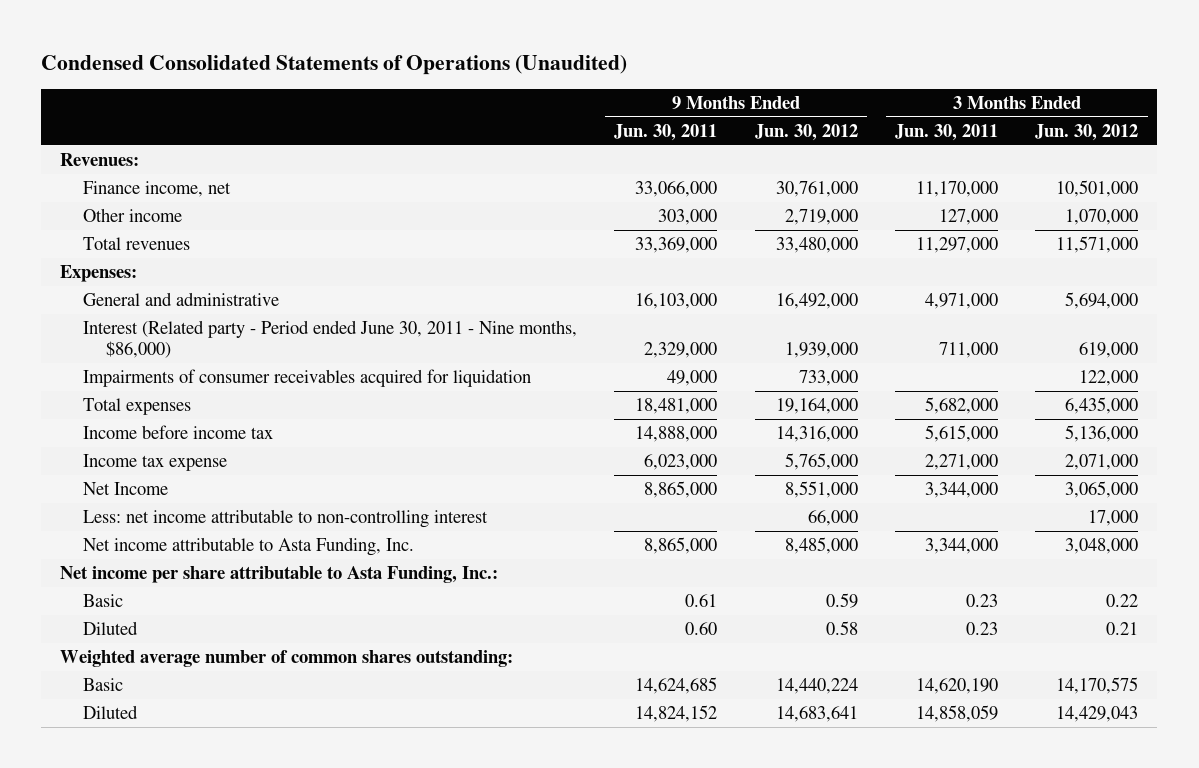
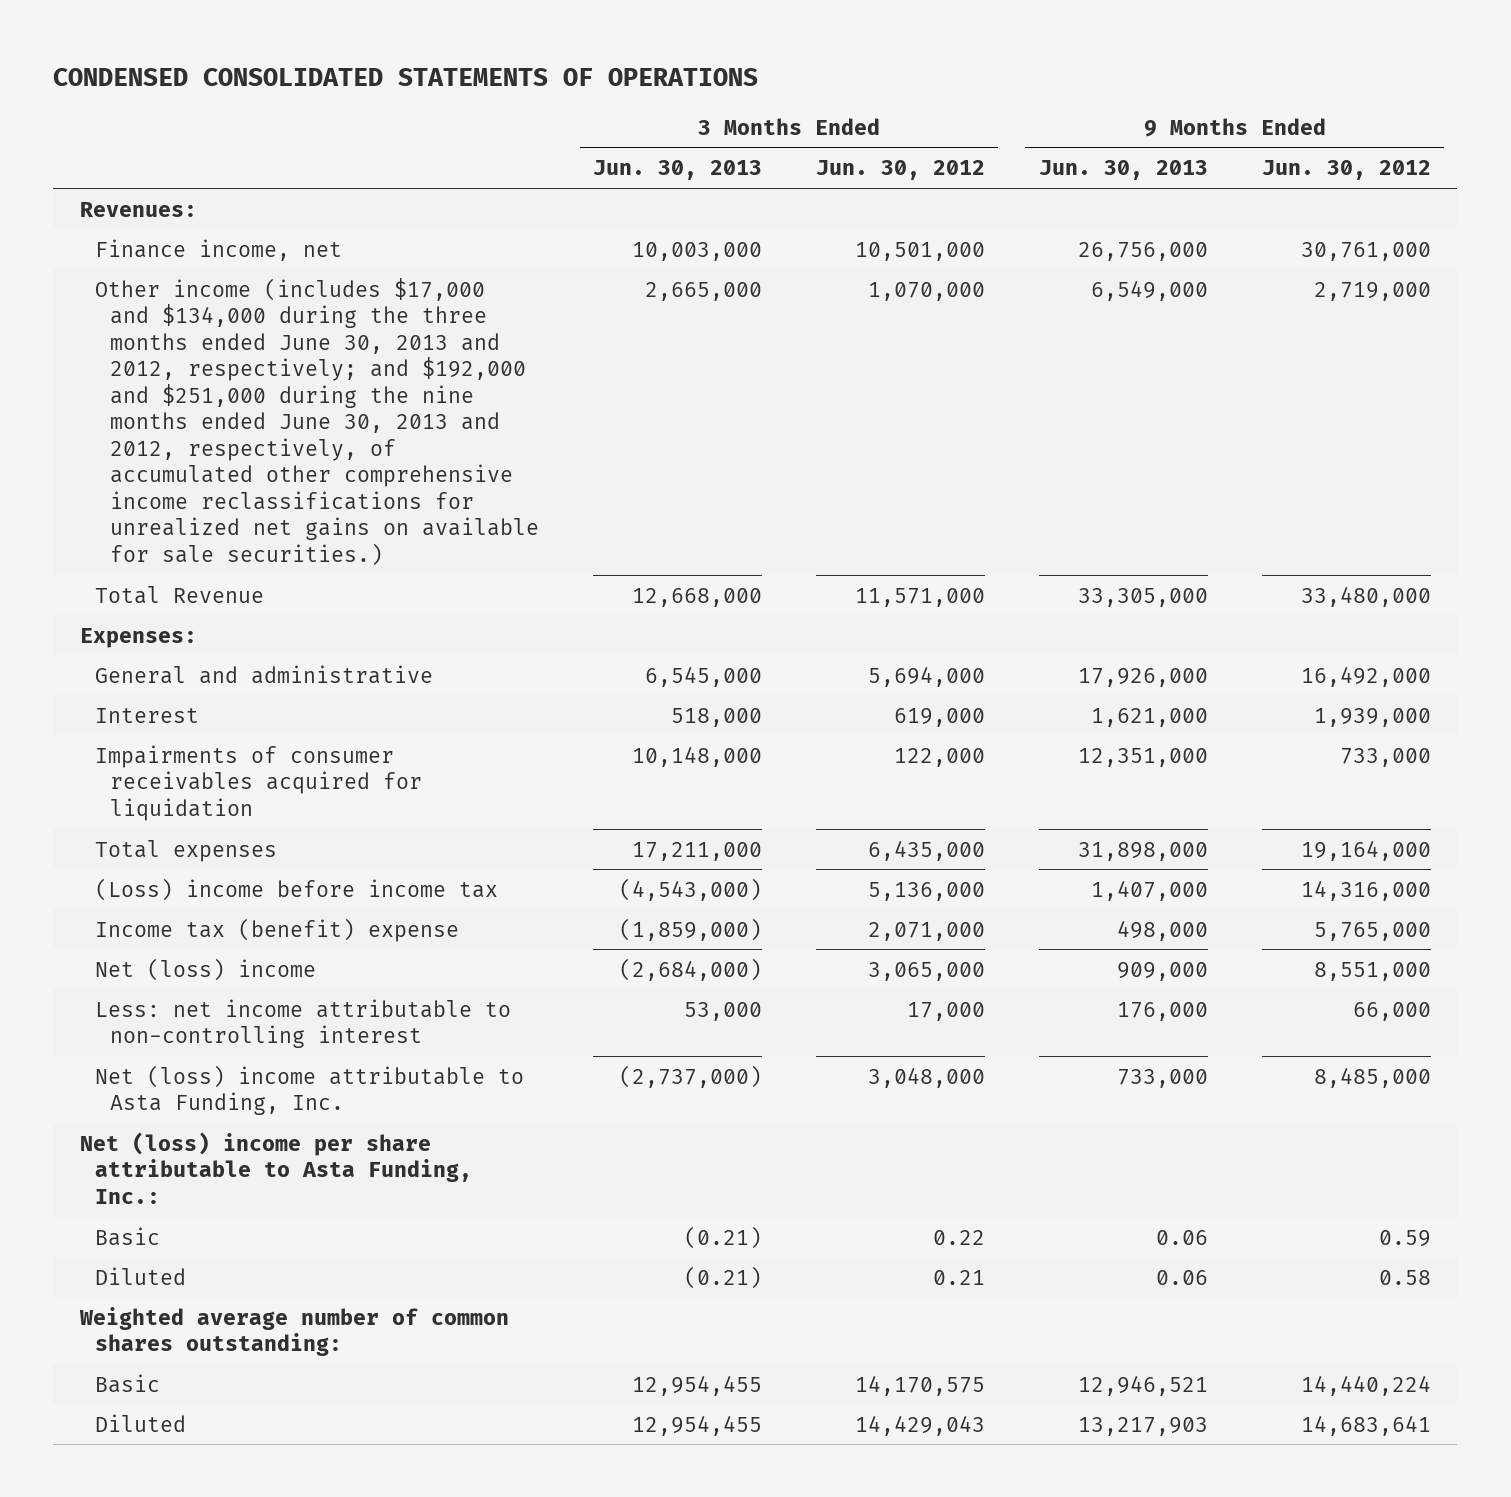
- Condensed Consolidated Statements of Operations (Unaudited)
+ CONDENSED CONSOLIDATED STATEMENTS OF OPERATIONS
- | 9 Months Ended Jun. 30, 2011 | 9 Months Ended Jun. 30, 2012 | 3 Months Ended Jun. 30, 2011 | 3 Months Ended Jun. 30, 2012
+ | 3 Months Ended Jun. 30, 2013 | 3 Months Ended Jun. 30, 2012 | 9 Months Ended Jun. 30, 2013 | 9 Months Ended Jun. 30, 2012
- Other income | 303,000 | 2,719,000 | 127,000 | 1,070,000
- Total revenues | 33,369,000 | 33,480,000 | 11,297,000 | 11,571,000
+ Other income (includes $17,000 and $134,000 during the three months ended June 30, 2013 and 2012, respectively; and $192,000 and $251,000 during the nine months ended June 30, 2013 and 2012, respectively, of accumulated other comprehensive income reclassifications for unrealized net gains on available for sale securities.) | 2,665,000 | 1,070,000 | 6,549,000 | 2,719,000
+ Total Revenue | 12,668,000 | 11,571,000 | 33,305,000 | 33,480,000
- Interest (Related party - Period ended June 30, 2011 - Nine months, $86,000) | 2,329,000 | 1,939,000 | 711,000 | 619,000
+ Interest | 518,000 | 619,000 | 1,621,000 | 1,939,000
- Income before income tax | 14,888,000 | 14,316,000 | 5,615,000 | 5,136,000
- Income tax expense | 6,023,000 | 5,765,000 | 2,271,000 | 2,071,000
- Net Income | 8,865,000 | 8,551,000 | 3,344,000 | 3,065,000
+ (Loss) income before income tax | (4,543,000) | 5,136,000 | 1,407,000 | 14,316,000
+ Income tax (benefit) expense | (1,859,000) | 2,071,000 | 498,000 | 5,765,000
+ Net (loss) income | (2,684,000) | 3,065,000 | 909,000 | 8,551,000
- Net income attributable to Asta Funding, Inc. | 8,865,000 | 8,485,000 | 3,344,000 | 3,048,000
- Net income per share attributable to Asta Funding, Inc.:
+ Net (loss) income attributable to Asta Funding, Inc. | (2,737,000) | 3,048,000 | 733,000 | 8,485,000
+ Net (loss) income per share attributable to Asta Funding, Inc.:

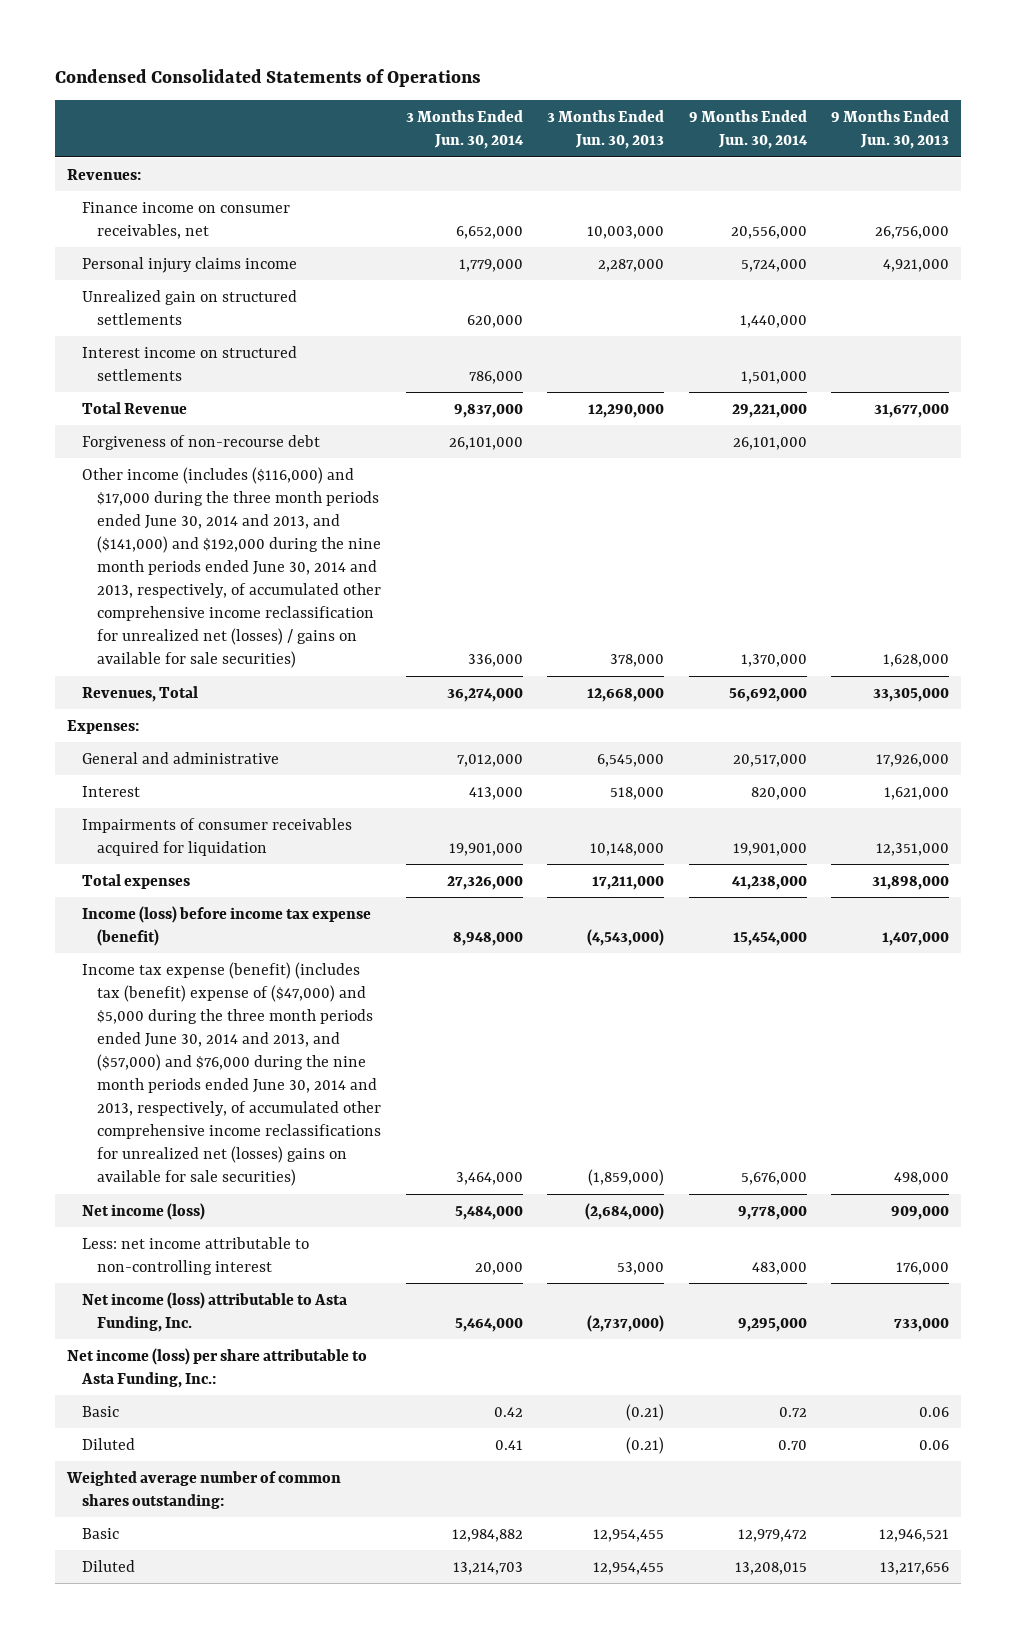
- CONDENSED CONSOLIDATED STATEMENTS OF OPERATIONS
+ Condensed Consolidated Statements of Operations
- | 3 Months Ended Jun. 30, 2013 | 3 Months Ended Jun. 30, 2012 | 9 Months Ended Jun. 30, 2013 | 9 Months Ended Jun. 30, 2012
+ | 3 Months Ended Jun. 30, 2014 | 3 Months Ended Jun. 30, 2013 | 9 Months Ended Jun. 30, 2014 | 9 Months Ended Jun. 30, 2013
- Finance income, net | 10,003,000 | 10,501,000 | 26,756,000 | 30,761,000
- Other income (includes $17,000 and $134,000 during the three months ended June 30, 2013 and 2012, respectively; and $192,000 and $251,000 during the nine months ended June 30, 2013 and 2012, respectively, of accumulated other comprehensive income reclassifications for unrealized net gains on available for sale securities.) | 2,665,000 | 1,070,000 | 6,549,000 | 2,719,000
- Total Revenue | 12,668,000 | 11,571,000 | 33,305,000 | 33,480,000
+ Finance income on consumer receivables, net | 6,652,000 | 10,003,000 | 20,556,000 | 26,756,000
+ Personal injury claims income | 1,779,000 | 2,287,000 | 5,724,000 | 4,921,000
+ Unrealized gain on structured settlements | 620,000 | | 1,440,000 |
+ Interest income on structured settlements | 786,000 | | 1,501,000 |
+ Total Revenue | 9,837,000 | 12,290,000 | 29,221,000 | 31,677,000
+ Forgiveness of non-recourse debt | 26,101,000 | | 26,101,000 |
+ Other income (includes ($116,000) and $17,000 during the three month periods ended June 30, 2014 and 2013, and ($141,000) and $192,000 during the nine month periods ended June 30, 2014 and 2013, respectively, of accumulated other comprehensive income reclassification for unrealized net (losses) / gains on available for sale securities) | 336,000 | 378,000 | 1,370,000 | 1,628,000
+ Revenues, Total | 36,274,000 | 12,668,000 | 56,692,000 | 33,305,000
- (Loss) income before income tax | (4,543,000) | 5,136,000 | 1,407,000 | 14,316,000
- Income tax (benefit) expense | (1,859,000) | 2,071,000 | 498,000 | 5,765,000
- Net (loss) income | (2,684,000) | 3,065,000 | 909,000 | 8,551,000
+ Income (loss) before income tax expense (benefit) | 8,948,000 | (4,543,000) | 15,454,000 | 1,407,000
+ Income tax expense (benefit) (includes tax (benefit) expense of ($47,000) and $5,000 during the three month periods ended June 30, 2014 and 2013, and ($57,000) and $76,000 during the nine month periods ended June 30, 2014 and 2013, respectively, of accumulated other comprehensive income reclassifications for unrealized net (losses) gains on available for sale securities) | 3,464,000 | (1,859,000) | 5,676,000 | 498,000
+ Net income (loss) | 5,484,000 | (2,684,000) | 9,778,000 | 909,000
- Net (loss) income attributable to Asta Funding, Inc. | (2,737,000) | 3,048,000 | 733,000 | 8,485,000
- Net (loss) income per share attributable to Asta Funding, Inc.:
+ Net income (loss) attributable to Asta Funding, Inc. | 5,464,000 | (2,737,000) | 9,295,000 | 733,000
+ Net income (loss) per share attributable to Asta Funding, Inc.:
- Diluted | 12,954,455 | 14,429,043 | 13,217,903 | 14,683,641
+ Diluted | 13,214,703 | 12,954,455 | 13,208,015 | 13,217,656

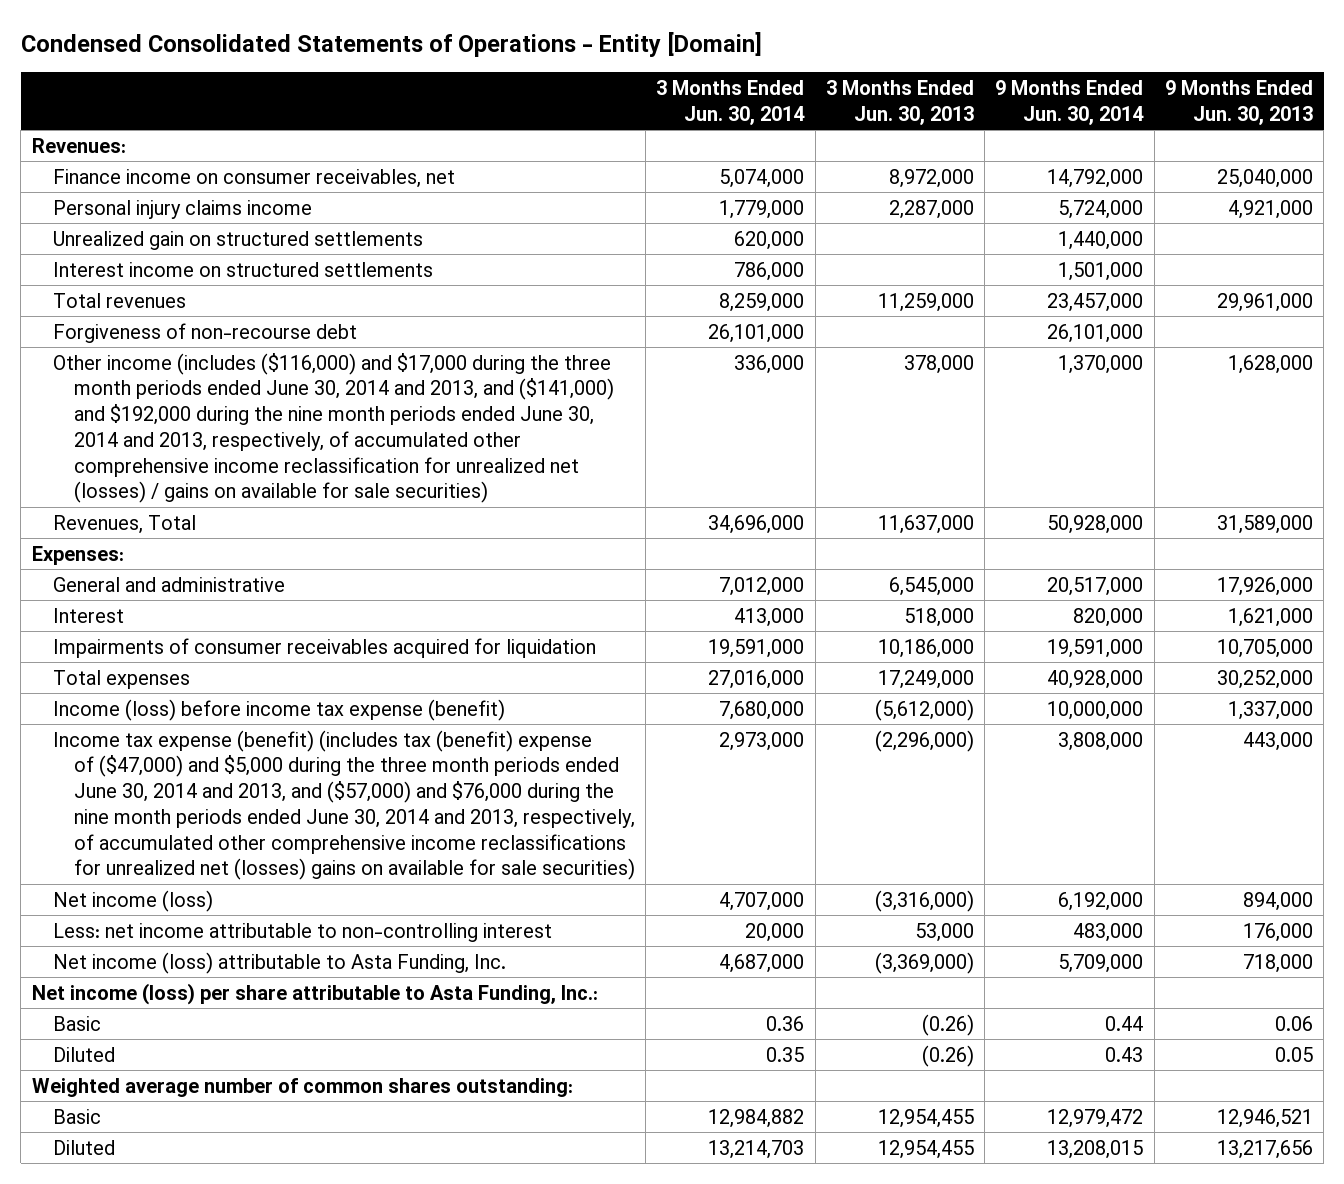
- Condensed Consolidated Statements of Operations
+ Condensed Consolidated Statements of Operations - Entity [Domain]
- Finance income on consumer receivables, net | 6,652,000 | 10,003,000 | 20,556,000 | 26,756,000
+ Finance income on consumer receivables, net | 5,074,000 | 8,972,000 | 14,792,000 | 25,040,000
- Total Revenue | 9,837,000 | 12,290,000 | 29,221,000 | 31,677,000
+ Total revenues | 8,259,000 | 11,259,000 | 23,457,000 | 29,961,000
- Revenues, Total | 36,274,000 | 12,668,000 | 56,692,000 | 33,305,000
+ Revenues, Total | 34,696,000 | 11,637,000 | 50,928,000 | 31,589,000
- Impairments of consumer receivables acquired for liquidation | 19,901,000 | 10,148,000 | 19,901,000 | 12,351,000
- Total expenses | 27,326,000 | 17,211,000 | 41,238,000 | 31,898,000
- Income (loss) before income tax expense (benefit) | 8,948,000 | (4,543,000) | 15,454,000 | 1,407,000
- Income tax expense (benefit) (includes tax (benefit) expense of ($47,000) and $5,000 during the three month periods ended June 30, 2014 and 2013, and ($57,000) and $76,000 during the nine month periods ended June 30, 2014 and 2013, respectively, of accumulated other comprehensive income reclassifications for unrealized net (losses) gains on available for sale securities) | 3,464,000 | (1,859,000) | 5,676,000 | 498,000
- Net income (loss) | 5,484,000 | (2,684,000) | 9,778,000 | 909,000
+ Impairments of consumer receivables acquired for liquidation | 19,591,000 | 10,186,000 | 19,591,000 | 10,705,000
+ Total expenses | 27,016,000 | 17,249,000 | 40,928,000 | 30,252,000
+ Income (loss) before income tax expense (benefit) | 7,680,000 | (5,612,000) | 10,000,000 | 1,337,000
+ Income tax expense (benefit) (includes tax (benefit) expense of ($47,000) and $5,000 during the three month periods ended June 30, 2014 and 2013, and ($57,000) and $76,000 during the nine month periods ended June 30, 2014 and 2013, respectively, of accumulated other comprehensive income reclassifications for unrealized net (losses) gains on available for sale securities) | 2,973,000 | (2,296,000) | 3,808,000 | 443,000
+ Net income (loss) | 4,707,000 | (3,316,000) | 6,192,000 | 894,000
- Net income (loss) attributable to Asta Funding, Inc. | 5,464,000 | (2,737,000) | 9,295,000 | 733,000
+ Net income (loss) attributable to Asta Funding, Inc. | 4,687,000 | (3,369,000) | 5,709,000 | 718,000
- Basic | 0.42 | (0.21) | 0.72 | 0.06
- Diluted | 0.41 | (0.21) | 0.70 | 0.06
+ Basic | 0.36 | (0.26) | 0.44 | 0.06
+ Diluted | 0.35 | (0.26) | 0.43 | 0.05

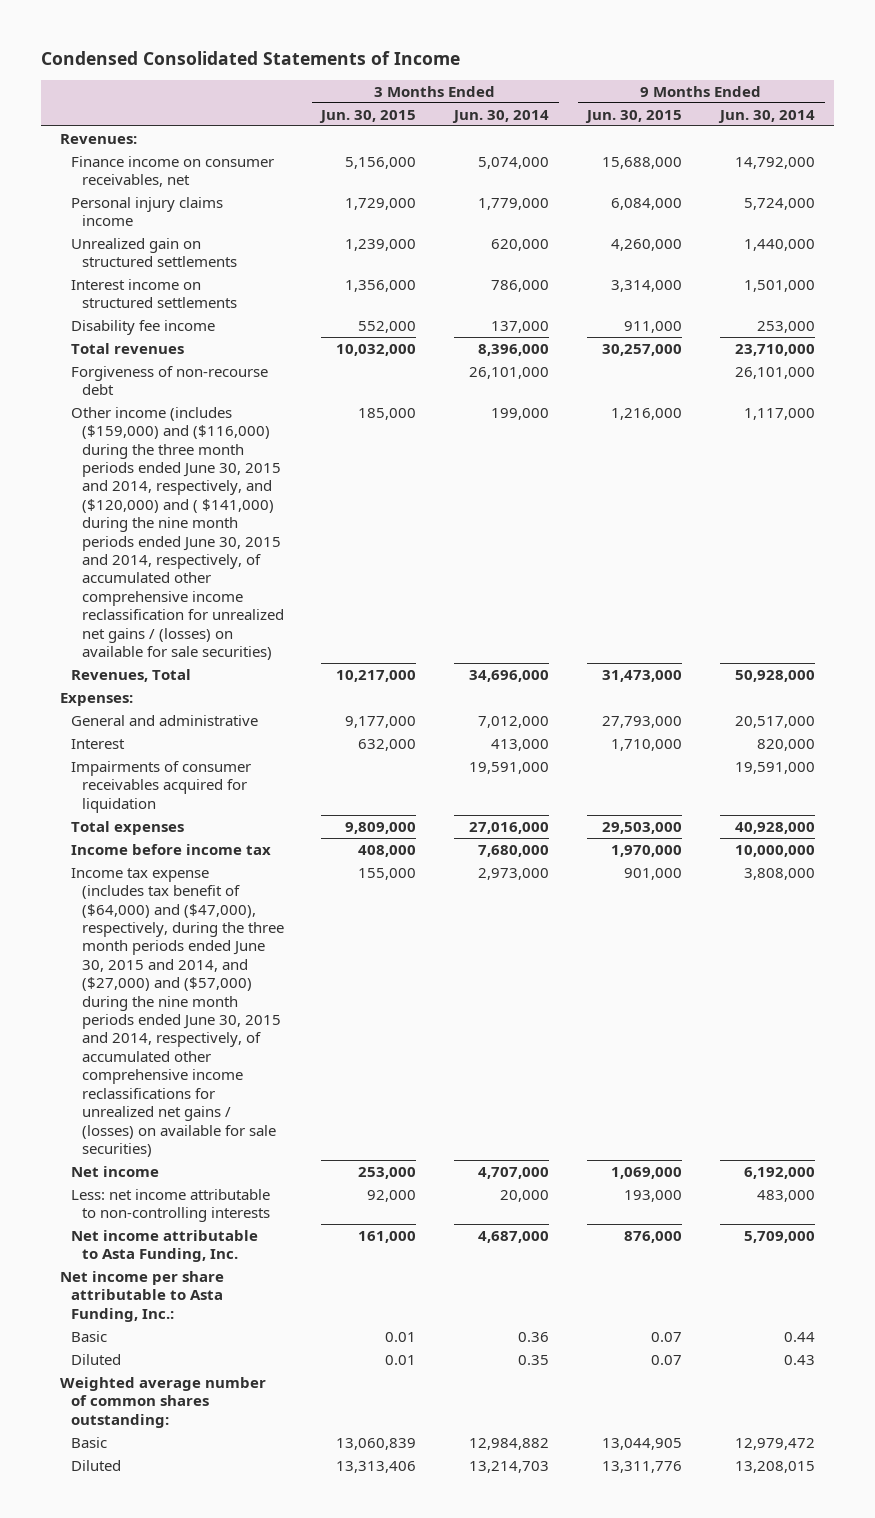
- Condensed Consolidated Statements of Operations - Entity [Domain]
+ Condensed Consolidated Statements of Income
- | 3 Months Ended Jun. 30, 2014 | 3 Months Ended Jun. 30, 2013 | 9 Months Ended Jun. 30, 2014 | 9 Months Ended Jun. 30, 2013
+ | 3 Months Ended Jun. 30, 2015 | 3 Months Ended Jun. 30, 2014 | 9 Months Ended Jun. 30, 2015 | 9 Months Ended Jun. 30, 2014
- Total revenues | 8,259,000 | 11,259,000 | 23,457,000 | 29,961,000
+ Disability fee income | 552,000 | 137,000 | 911,000 | 253,000
+ Total revenues | 10,032,000 | 8,396,000 | 30,257,000 | 23,710,000
- Other income (includes ($116,000) and $17,000 during the three month periods ended June 30, 2014 and 2013, and ($141,000) and $192,000 during the nine month periods ended June 30, 2014 and 2013, respectively, of accumulated other comprehensive income reclassification for unrealized net (losses) / gains on available for sale securities) | 336,000 | 378,000 | 1,370,000 | 1,628,000
+ Other income (includes ($159,000) and ($116,000) during the three month periods ended June 30, 2015 and 2014, respectively, and ($120,000) and ( $141,000) during the nine month periods ended June 30, 2015 and 2014, respectively, of accumulated other comprehensive income reclassification for unrealized net gains / (losses) on available for sale securities) | 185,000 | 199,000 | 1,216,000 | 1,117,000
- Income (loss) before income tax expense (benefit) | 7,680,000 | (5,612,000) | 10,000,000 | 1,337,000
- Income tax expense (benefit) (includes tax (benefit) expense of ($47,000) and $5,000 during the three month periods ended June 30, 2014 and 2013, and ($57,000) and $76,000 during the nine month periods ended June 30, 2014 and 2013, respectively, of accumulated other comprehensive income reclassifications for unrealized net (losses) gains on available for sale securities) | 2,973,000 | (2,296,000) | 3,808,000 | 443,000
- Net income (loss) | 4,707,000 | (3,316,000) | 6,192,000 | 894,000
- Less: net income attributable to non-controlling interest | 20,000 | 53,000 | 483,000 | 176,000
- Net income (loss) attributable to Asta Funding, Inc. | 4,687,000 | (3,369,000) | 5,709,000 | 718,000
- Net income (loss) per share attributable to Asta Funding, Inc.:
+ Income before income tax | 408,000 | 7,680,000 | 1,970,000 | 10,000,000
+ Income tax expense (includes tax benefit of ($64,000) and ($47,000), respectively, during the three month periods ended June 30, 2015 and 2014, and ($27,000) and ($57,000) during the nine month periods ended June 30, 2015 and 2014, respectively, of accumulated other comprehensive income reclassifications for unrealized net gains / (losses) on available for sale securities) | 155,000 | 2,973,000 | 901,000 | 3,808,000
+ Net income | 253,000 | 4,707,000 | 1,069,000 | 6,192,000
+ Less: net income attributable to non-controlling interests | 92,000 | 20,000 | 193,000 | 483,000
+ Net income attributable to Asta Funding, Inc. | 161,000 | 4,687,000 | 876,000 | 5,709,000
+ Net income per share attributable to Asta Funding, Inc.:

